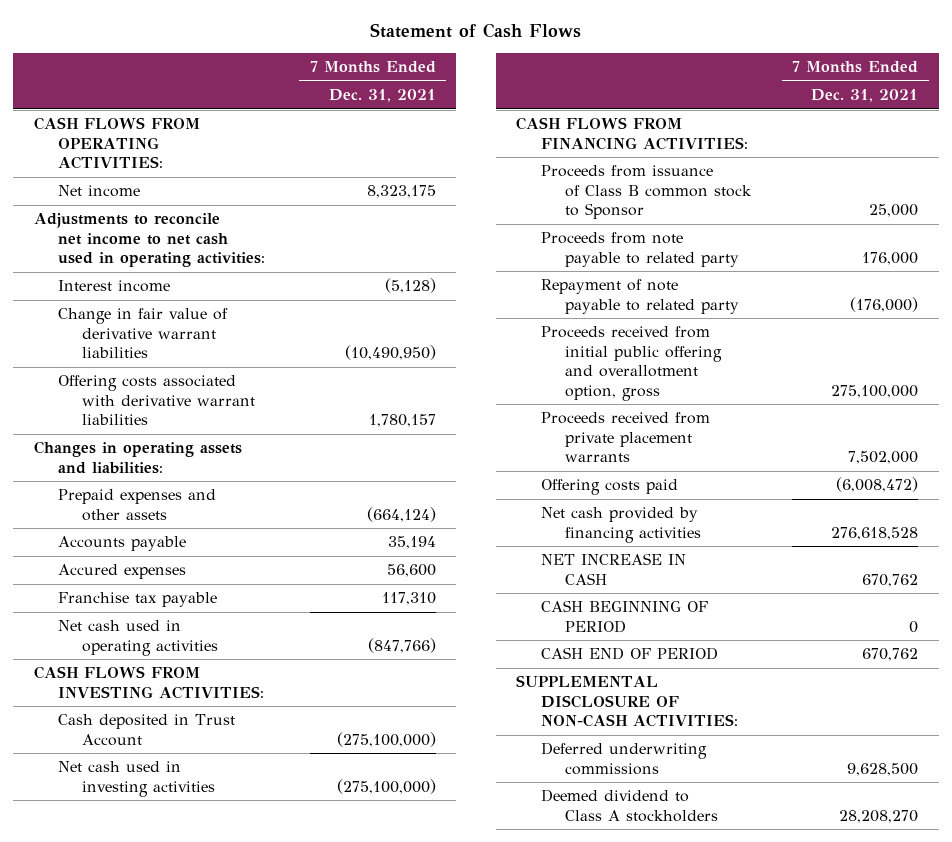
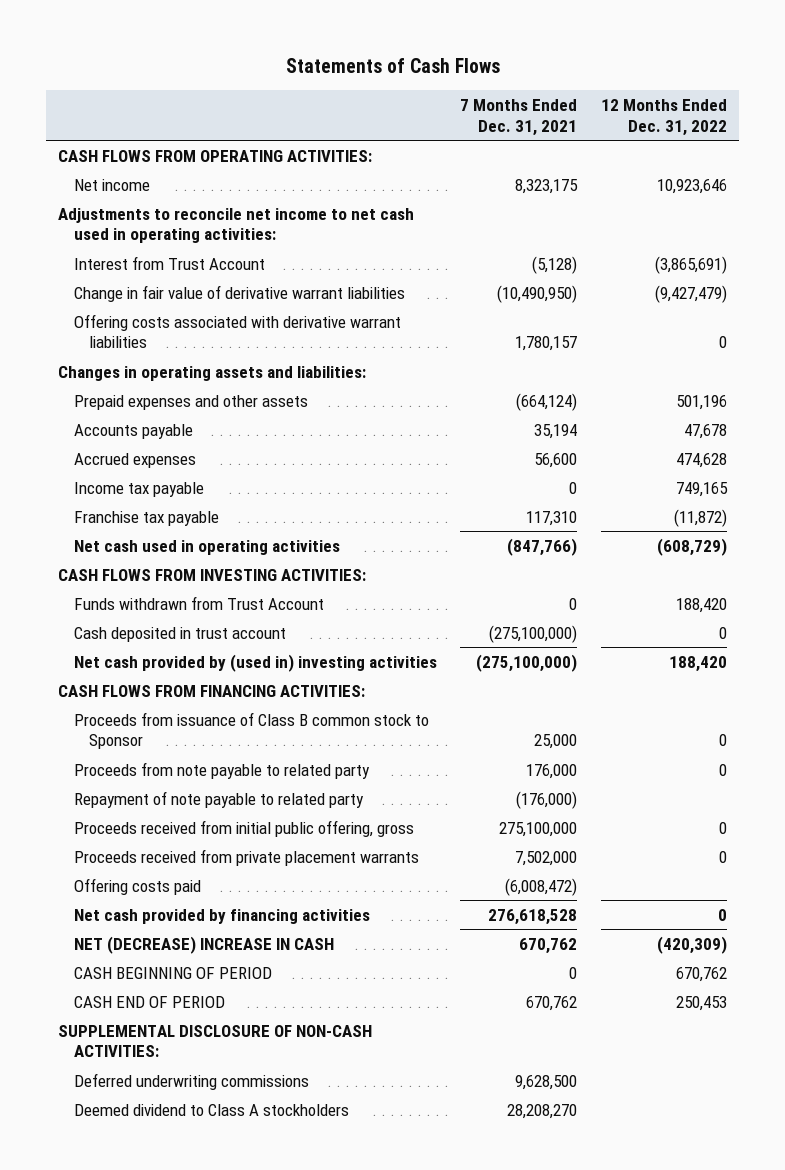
- Statement of Cash Flows
+ Statements of Cash Flows
- | 7 Months Ended Dec. 31, 2021
+ | 7 Months Ended Dec. 31, 2021 | 12 Months Ended Dec. 31, 2022
- Interest income | (5,128)
+ Interest from Trust Account | (5,128) | (3,865,691)
- Accured expenses | 56,600
+ Accrued expenses | 56,600 | 474,628
+ Income tax payable | 0 | 749,165
- Cash deposited in Trust Account | (275,100,000)
- Net cash used in investing activities | (275,100,000)
+ Funds withdrawn from Trust Account | 0 | 188,420
+ Cash deposited in trust account | (275,100,000) | 0
+ Net cash provided by (used in) investing activities | (275,100,000) | 188,420
- Proceeds received from initial public offering and overallotment option, gross | 275,100,000
+ Proceeds received from initial public offering, gross | 275,100,000 | 0
- NET INCREASE IN CASH | 670,762
+ NET (DECREASE) INCREASE IN CASH | 670,762 | (420,309)

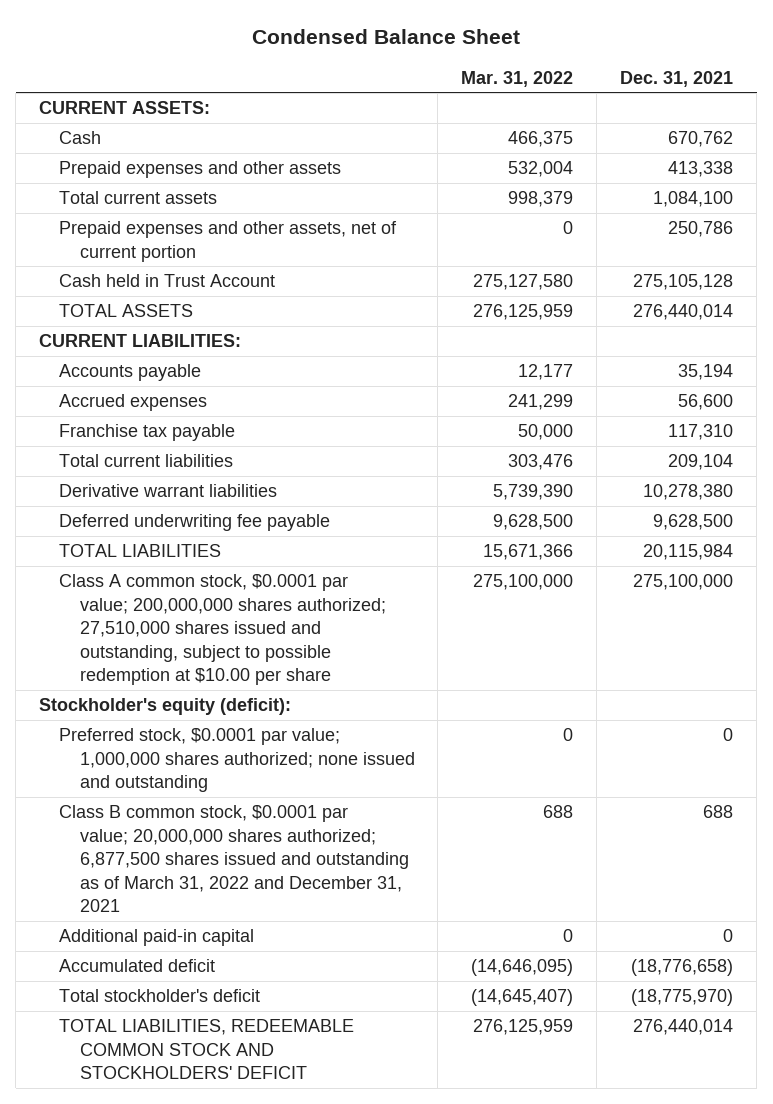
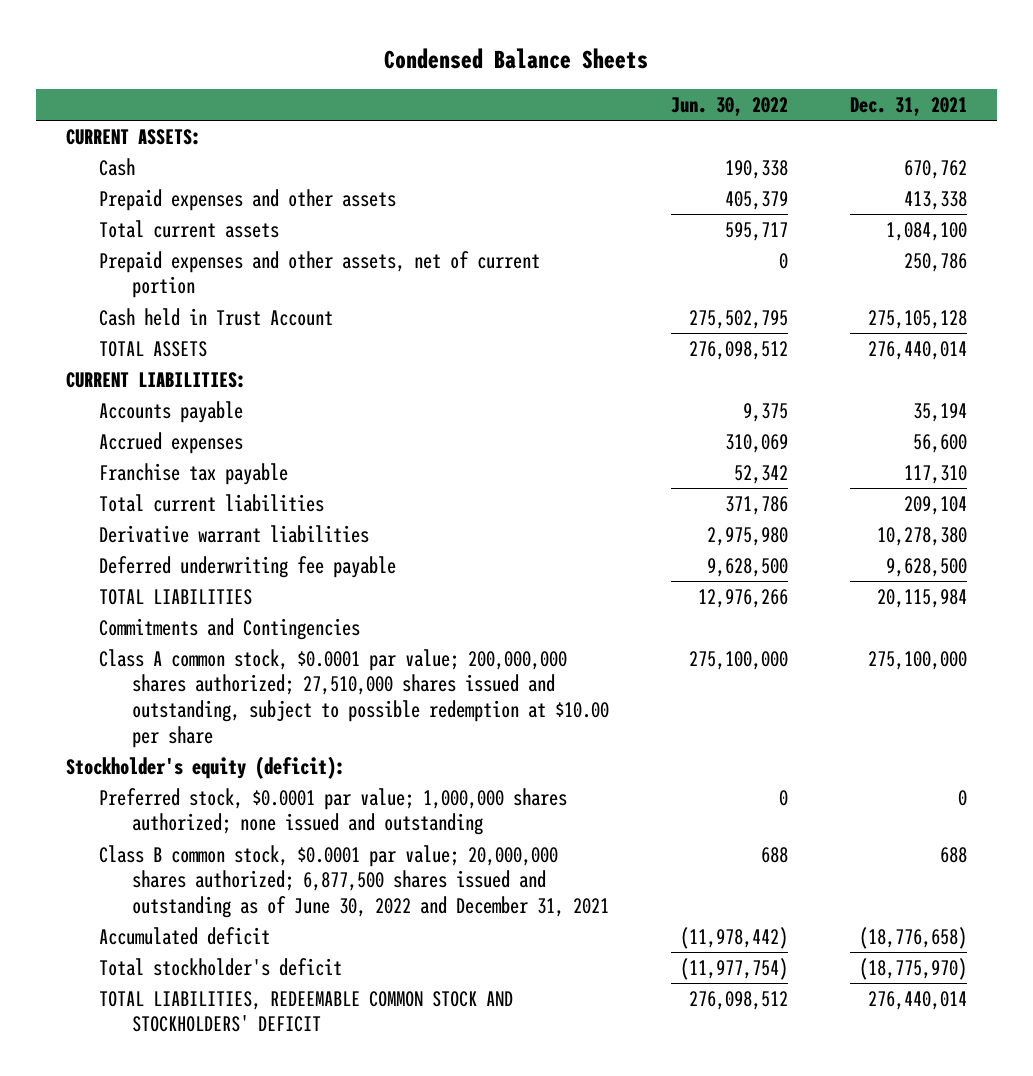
- Condensed Balance Sheet
+ Condensed Balance Sheets
- | Mar. 31, 2022 | Dec. 31, 2021
+ | Jun. 30, 2022 | Dec. 31, 2021
+ Commitments and Contingencies
- Class B common stock, $0.0001 par value; 20,000,000 shares authorized; 6,877,500 shares issued and outstanding as of March 31, 2022 and December 31, 2021 | 688 | 688
- Additional paid-in capital | 0 | 0
+ Class B common stock, $0.0001 par value; 20,000,000 shares authorized; 6,877,500 shares issued and outstanding as of June 30, 2022 and December 31, 2021 | 688 | 688

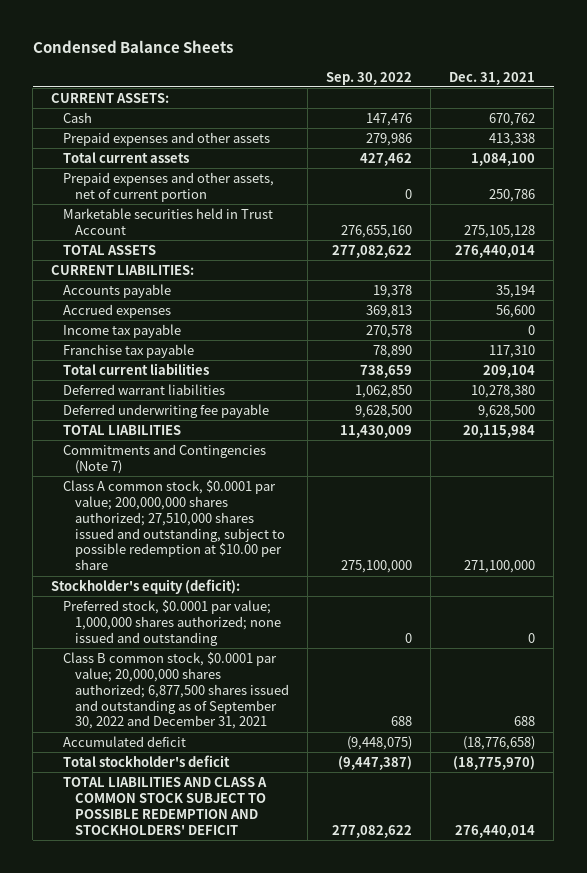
- | Jun. 30, 2022 | Dec. 31, 2021
+ | Sep. 30, 2022 | Dec. 31, 2021
- Cash held in Trust Account | 275,502,795 | 275,105,128
+ Marketable securities held in Trust Account | 276,655,160 | 275,105,128
+ Income tax payable | 270,578 | 0
- Derivative warrant liabilities | 2,975,980 | 10,278,380
+ Deferred warrant liabilities | 1,062,850 | 10,278,380
- Commitments and Contingencies
- Class A common stock, $0.0001 par value; 200,000,000 shares authorized; 27,510,000 shares issued and outstanding, subject to possible redemption at $10.00 per share | 275,100,000 | 275,100,000
+ Commitments and Contingencies (Note 7)
+ Class A common stock, $0.0001 par value; 200,000,000 shares authorized; 27,510,000 shares issued and outstanding, subject to possible redemption at $10.00 per share | 275,100,000 | 271,100,000
- Class B common stock, $0.0001 par value; 20,000,000 shares authorized; 6,877,500 shares issued and outstanding as of June 30, 2022 and December 31, 2021 | 688 | 688
+ Class B common stock, $0.0001 par value; 20,000,000 shares authorized; 6,877,500 shares issued and outstanding as of September 30, 2022 and December 31, 2021 | 688 | 688
- TOTAL LIABILITIES, REDEEMABLE COMMON STOCK AND STOCKHOLDERS' DEFICIT | 276,098,512 | 276,440,014
+ TOTAL LIABILITIES AND CLASS A COMMON STOCK SUBJECT TO POSSIBLE REDEMPTION AND STOCKHOLDERS' DEFICIT | 277,082,622 | 276,440,014

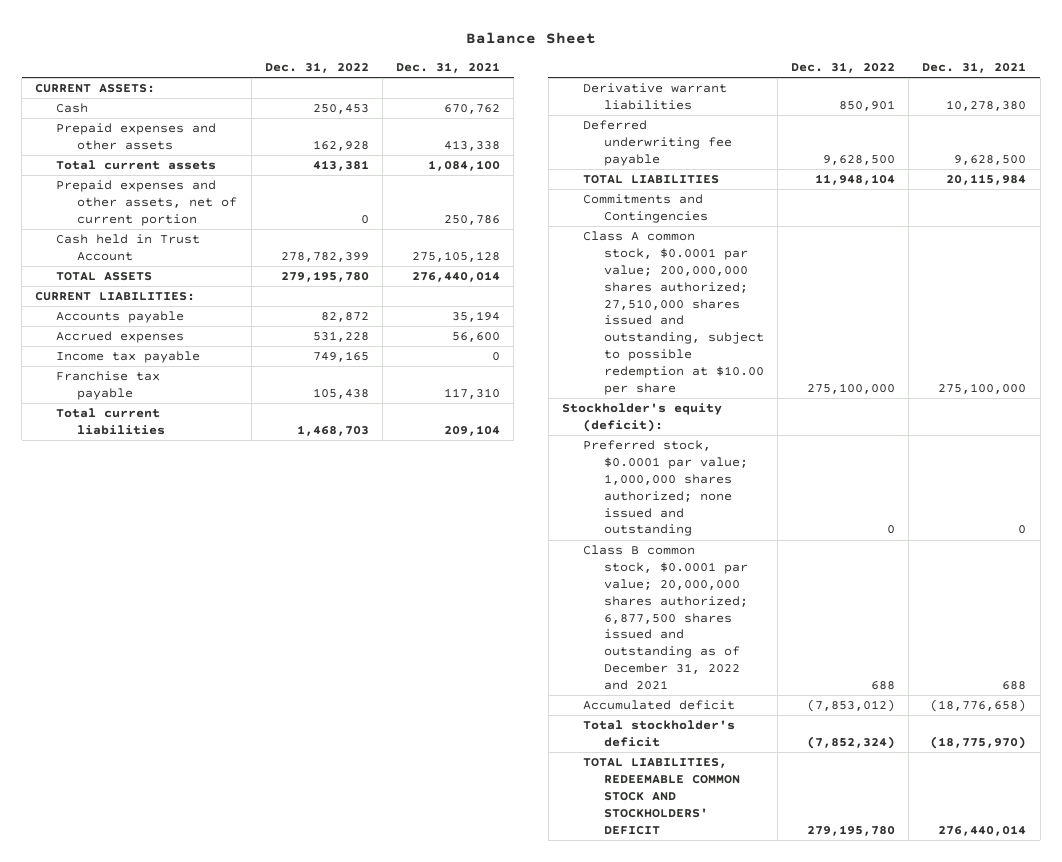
- Condensed Balance Sheets
+ Balance Sheet
- | Sep. 30, 2022 | Dec. 31, 2021
+ | Dec. 31, 2022 | Dec. 31, 2021
- Marketable securities held in Trust Account | 276,655,160 | 275,105,128
+ Cash held in Trust Account | 278,782,399 | 275,105,128
- Deferred warrant liabilities | 1,062,850 | 10,278,380
+ Derivative warrant liabilities | 850,901 | 10,278,380
- Commitments and Contingencies (Note 7)
- Class A common stock, $0.0001 par value; 200,000,000 shares authorized; 27,510,000 shares issued and outstanding, subject to possible redemption at $10.00 per share | 275,100,000 | 271,100,000
+ Commitments and Contingencies
+ Class A common stock, $0.0001 par value; 200,000,000 shares authorized; 27,510,000 shares issued and outstanding, subject to possible redemption at $10.00 per share | 275,100,000 | 275,100,000
- Class B common stock, $0.0001 par value; 20,000,000 shares authorized; 6,877,500 shares issued and outstanding as of September 30, 2022 and December 31, 2021 | 688 | 688
+ Class B common stock, $0.0001 par value; 20,000,000 shares authorized; 6,877,500 shares issued and outstanding as of December 31, 2022 and 2021 | 688 | 688
- TOTAL LIABILITIES AND CLASS A COMMON STOCK SUBJECT TO POSSIBLE REDEMPTION AND STOCKHOLDERS' DEFICIT | 277,082,622 | 276,440,014
+ TOTAL LIABILITIES, REDEEMABLE COMMON STOCK AND STOCKHOLDERS' DEFICIT | 279,195,780 | 276,440,014

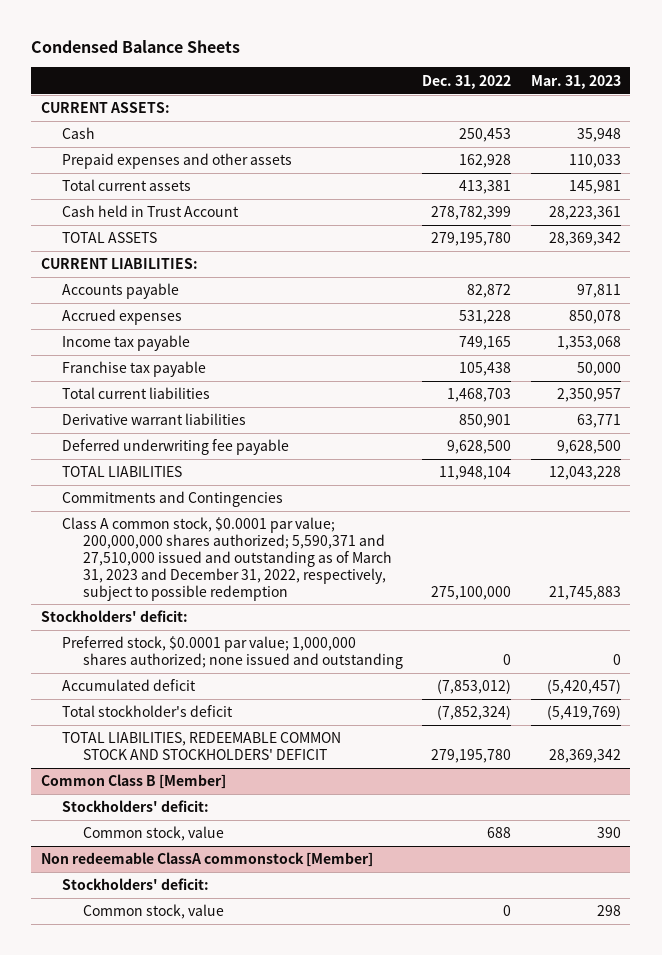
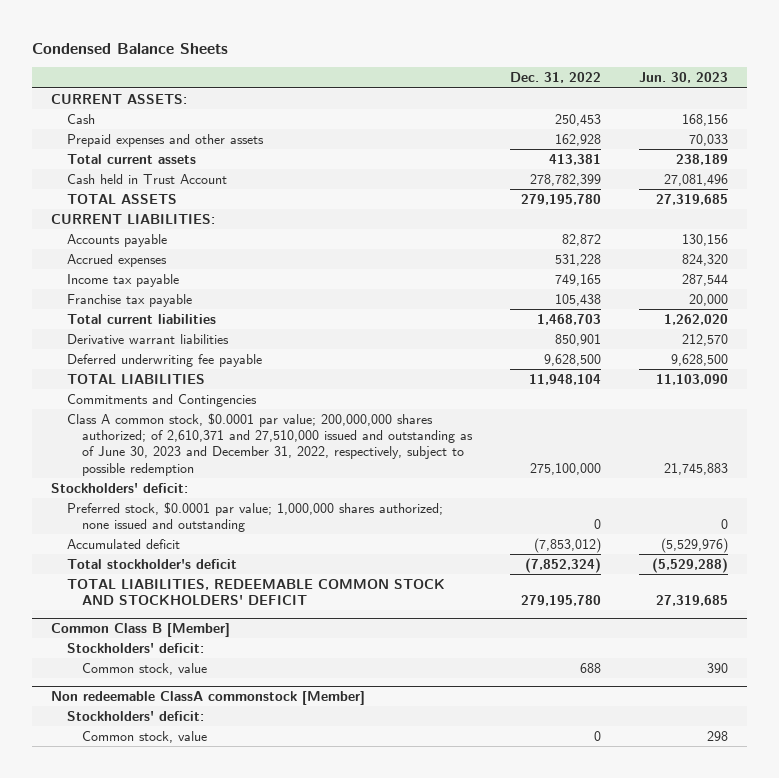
- | Dec. 31, 2022 | Mar. 31, 2023
+ | Dec. 31, 2022 | Jun. 30, 2023
- Class A common stock, $0.0001 par value; 200,000,000 shares authorized; 5,590,371 and 27,510,000 issued and outstanding as of March 31, 2023 and December 31, 2022, respectively, subject to possible redemption | 275,100,000 | 21,745,883
+ Class A common stock, $0.0001 par value; 200,000,000 shares authorized; of 2,610,371 and 27,510,000 issued and outstanding as of June 30, 2023 and December 31, 2022, respectively, subject to possible redemption | 275,100,000 | 21,745,883

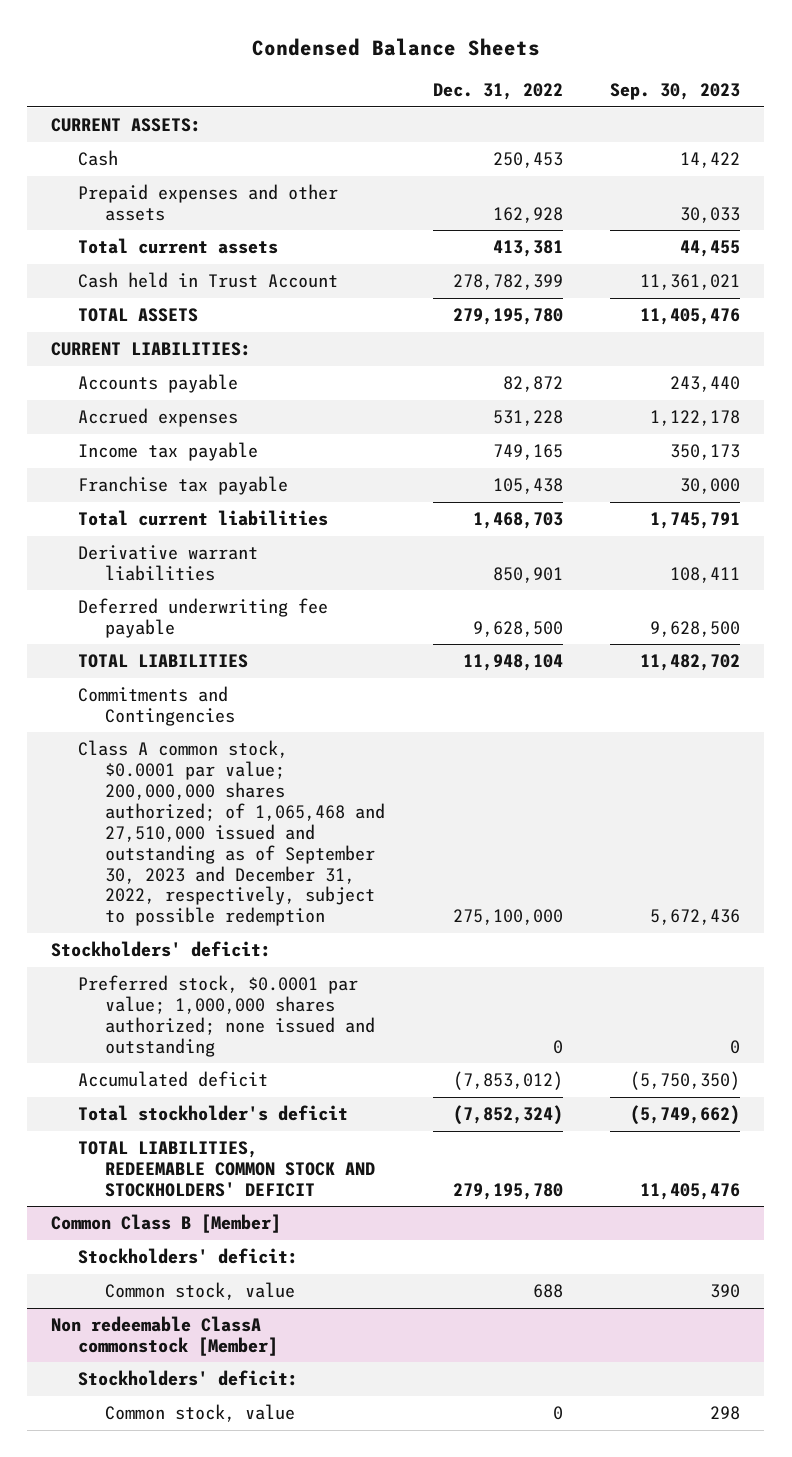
- | Dec. 31, 2022 | Jun. 30, 2023
+ | Dec. 31, 2022 | Sep. 30, 2023
- Class A common stock, $0.0001 par value; 200,000,000 shares authorized; of 2,610,371 and 27,510,000 issued and outstanding as of June 30, 2023 and December 31, 2022, respectively, subject to possible redemption | 275,100,000 | 21,745,883
+ Class A common stock, $0.0001 par value; 200,000,000 shares authorized; of 1,065,468 and 27,510,000 issued and outstanding as of September 30, 2023 and December 31, 2022, respectively, subject to possible redemption | 275,100,000 | 5,672,436

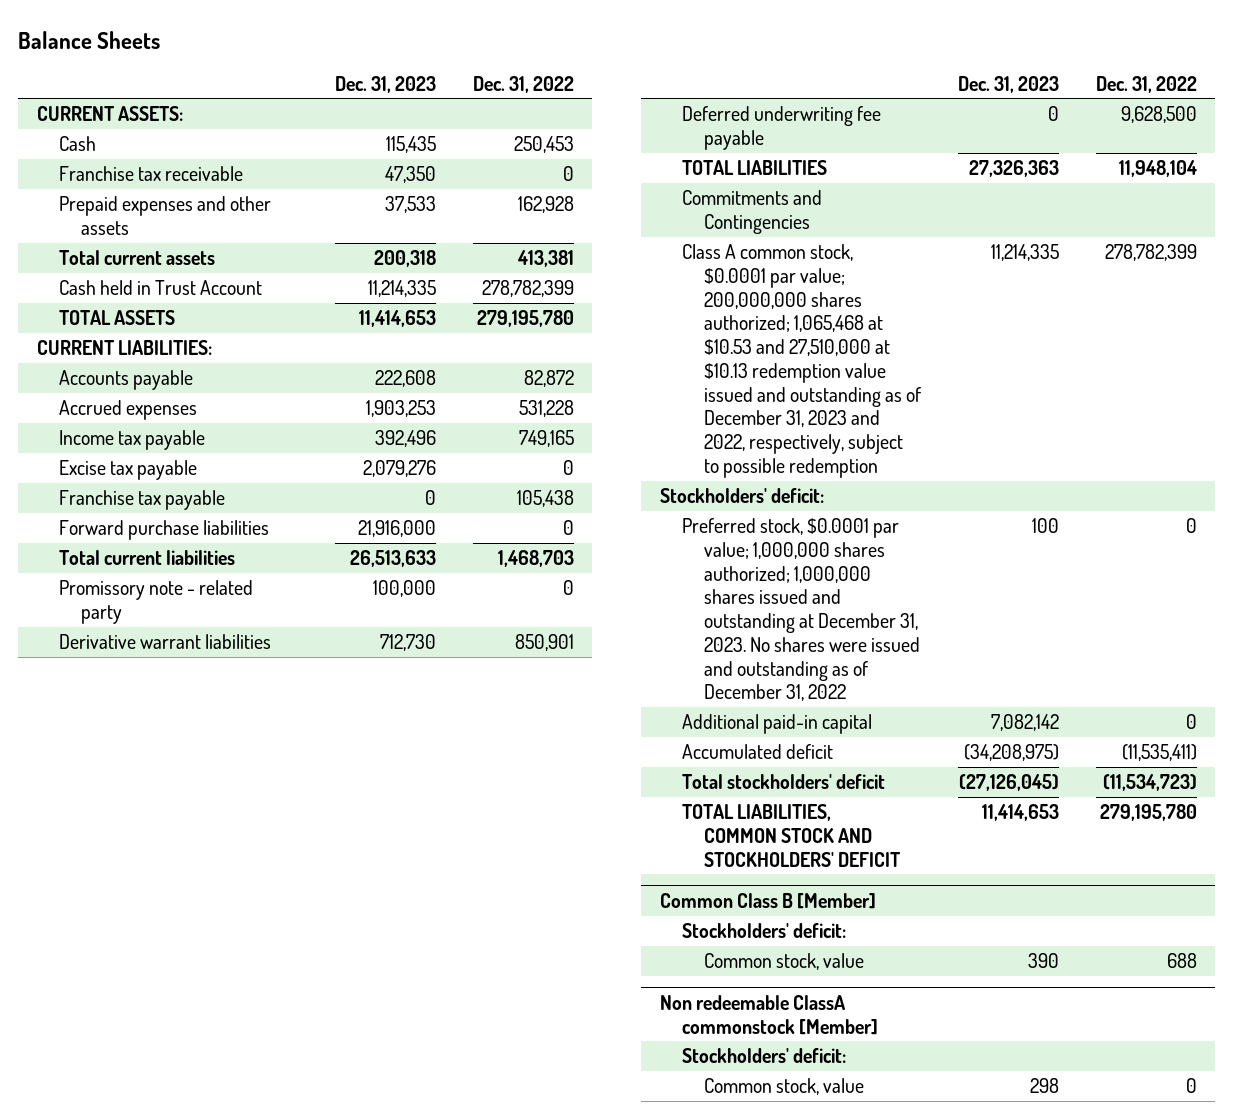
- Condensed Balance Sheets
+ Balance Sheets
- | Dec. 31, 2022 | Sep. 30, 2023
+ | Dec. 31, 2023 | Dec. 31, 2022
+ Franchise tax receivable | 47,350 | 0
+ Excise tax payable | 2,079,276 | 0
+ Forward purchase liabilities | 21,916,000 | 0
+ Promissory note - related party | 100,000 | 0
- Class A common stock, $0.0001 par value; 200,000,000 shares authorized; of 1,065,468 and 27,510,000 issued and outstanding as of September 30, 2023 and December 31, 2022, respectively, subject to possible redemption | 275,100,000 | 5,672,436
+ Class A common stock, $0.0001 par value; 200,000,000 shares authorized; 1,065,468 at $10.53 and 27,510,000 at $10.13 redemption value issued and outstanding as of December 31, 2023 and 2022, respectively, subject to possible redemption | 11,214,335 | 278,782,399
- Preferred stock, $0.0001 par value; 1,000,000 shares authorized; none issued and outstanding | 0 | 0
- Accumulated deficit | (7,853,012) | (5,750,350)
- Total stockholder's deficit | (7,852,324) | (5,749,662)
- TOTAL LIABILITIES, REDEEMABLE COMMON STOCK AND STOCKHOLDERS' DEFICIT | 279,195,780 | 11,405,476
+ Preferred stock, $0.0001 par value; 1,000,000 shares authorized; 1,000,000 shares issued and outstanding at December 31, 2023. No shares were issued and outstanding as of December 31, 2022 | 100 | 0
+ Additional paid-in capital | 7,082,142 | 0
+ Accumulated deficit | (34,208,975) | (11,535,411)
+ Total stockholders' deficit | (27,126,045) | (11,534,723)
+ TOTAL LIABILITIES, COMMON STOCK AND STOCKHOLDERS' DEFICIT | 11,414,653 | 279,195,780

